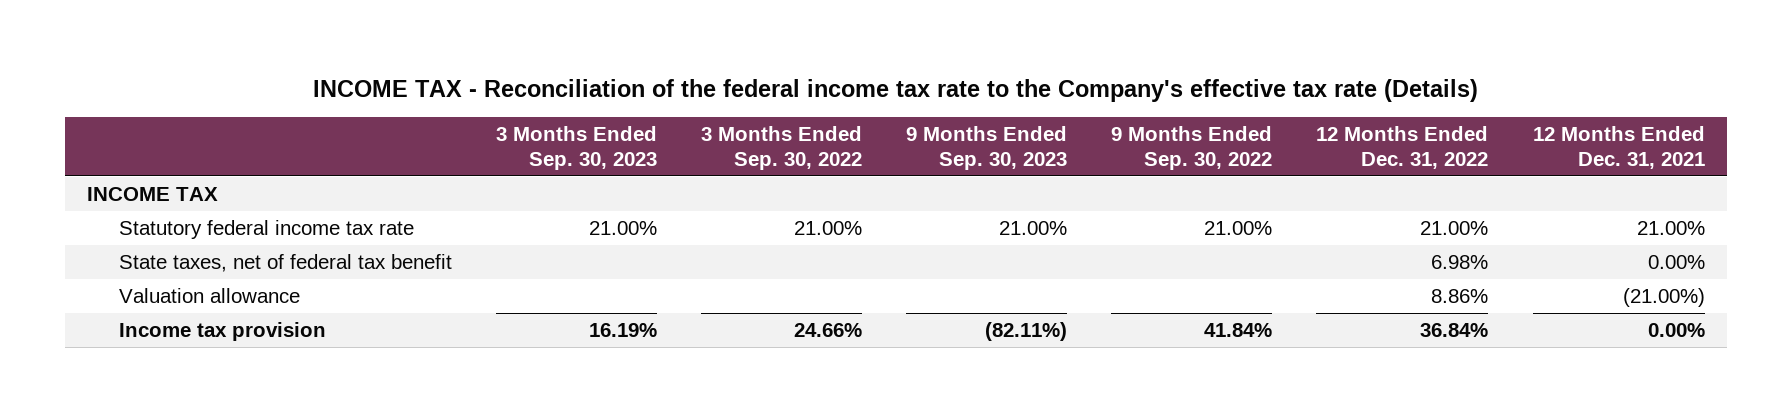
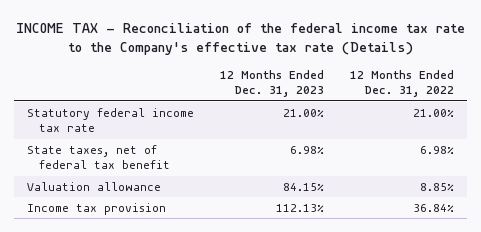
- | 3 Months Ended Sep. 30, 2023 | 3 Months Ended Sep. 30, 2022 | 9 Months Ended Sep. 30, 2023 | 9 Months Ended Sep. 30, 2022 | 12 Months Ended Dec. 31, 2022 | 12 Months Ended Dec. 31, 2021
+ | 12 Months Ended Dec. 31, 2023 | 12 Months Ended Dec. 31, 2022
- INCOME TAX
- Valuation allowance | | | | | 8.86% | (21.00%)
+ Valuation allowance | 84.15% | 8.85%

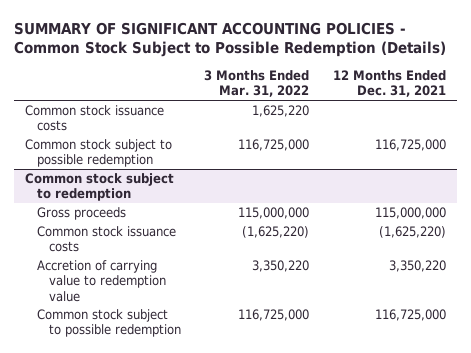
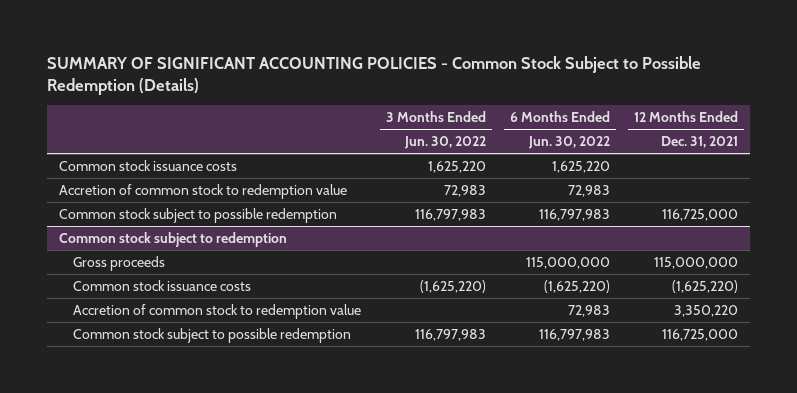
- | 3 Months Ended Mar. 31, 2022 | 12 Months Ended Dec. 31, 2021
+ | 3 Months Ended Jun. 30, 2022 | 6 Months Ended Jun. 30, 2022 | 12 Months Ended Dec. 31, 2021
+ Accretion of common stock to redemption value | 72,983 | 72,983 |
@ Common stock subject to redemption
- Accretion of carrying value to redemption value | 3,350,220 | 3,350,220
+ Accretion of common stock to redemption value | | 72,983 | 3,350,220

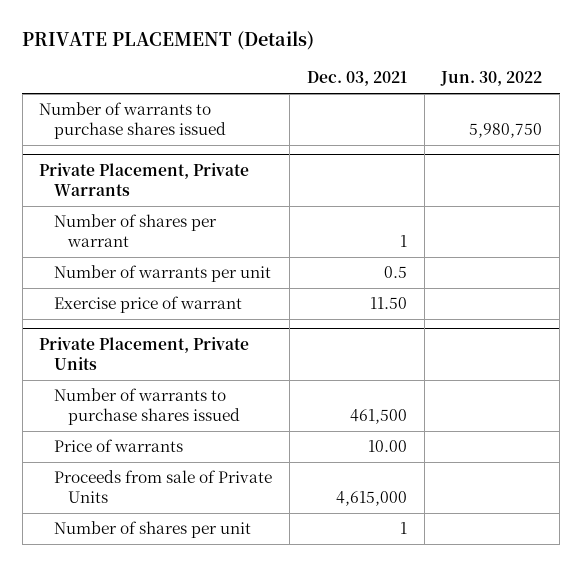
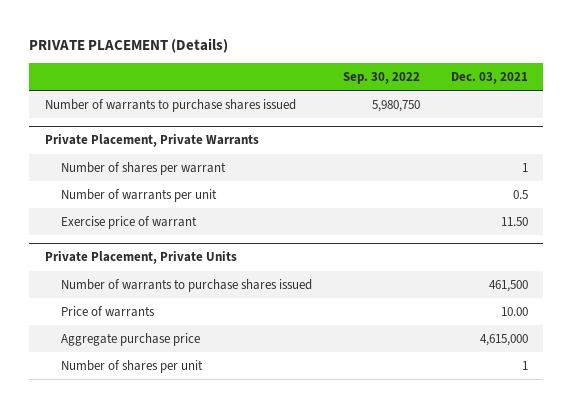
- | Dec. 03, 2021 | Jun. 30, 2022
+ | Sep. 30, 2022 | Dec. 03, 2021
@ Private Placement, Private Units
- Proceeds from sale of Private Units | 4,615,000 |
+ Aggregate purchase price | | 4,615,000

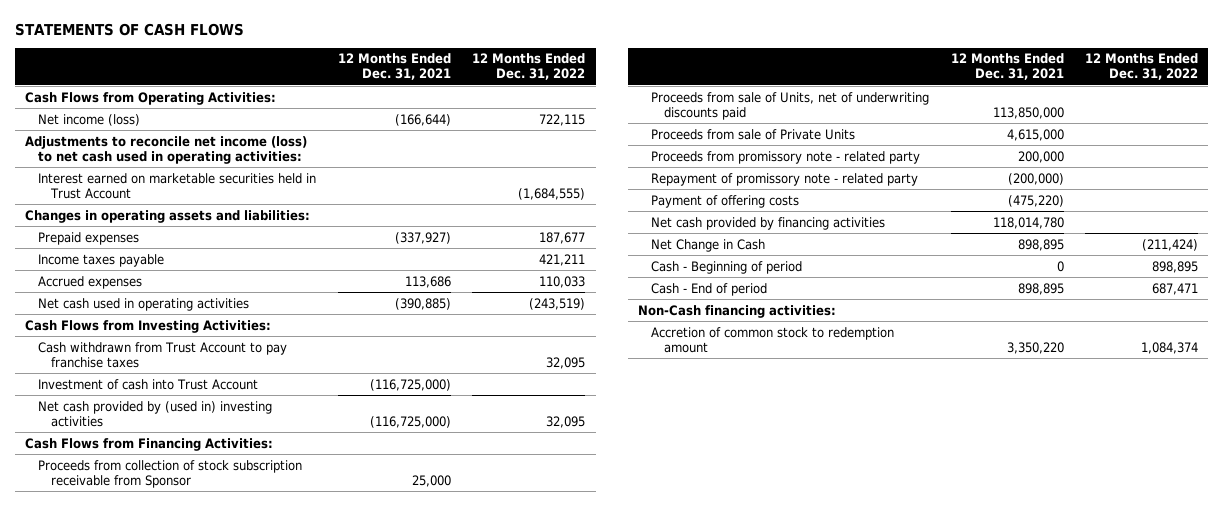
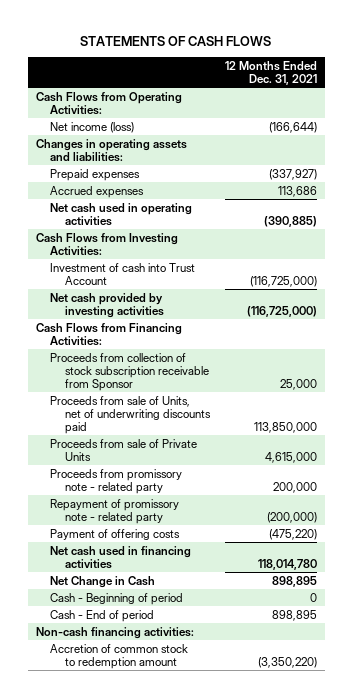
- | 12 Months Ended Dec. 31, 2021 | 12 Months Ended Dec. 31, 2022
+ | 12 Months Ended Dec. 31, 2021
- Adjustments to reconcile net income (loss) to net cash used in operating activities:
- Interest earned on marketable securities held in Trust Account | | (1,684,555)
- Income taxes payable | | 421,211
- Cash withdrawn from Trust Account to pay franchise taxes | | 32,095
- Net cash provided by (used in) investing activities | (116,725,000) | 32,095
+ Net cash provided by investing activities | (116,725,000)
- Net cash provided by financing activities | 118,014,780 |
+ Net cash used in financing activities | 118,014,780
- Non-Cash financing activities:
- Accretion of common stock to redemption amount | 3,350,220 | 1,084,374
+ Non-cash financing activities:
+ Accretion of common stock to redemption amount | (3,350,220)

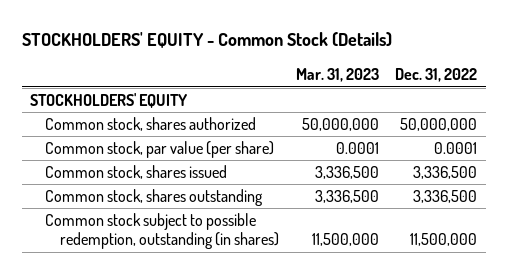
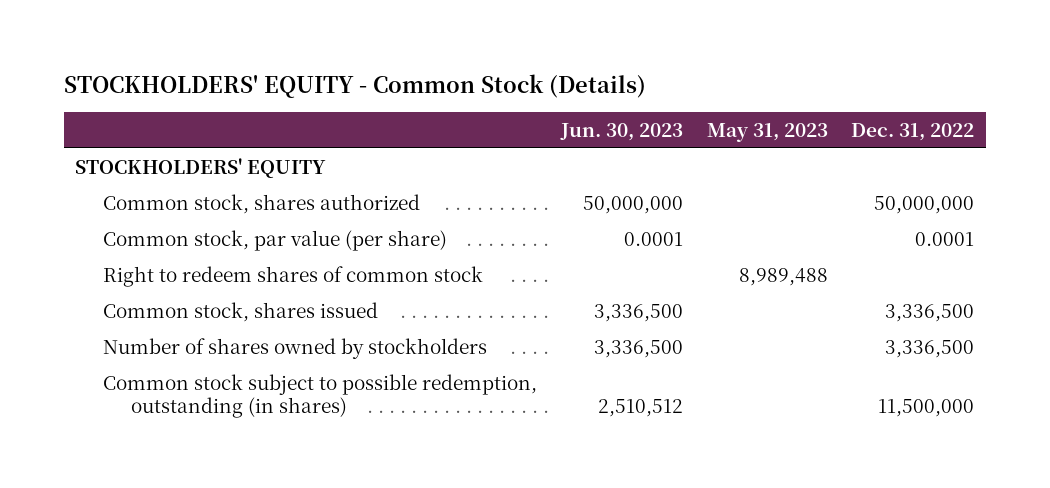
- | Mar. 31, 2023 | Dec. 31, 2022
+ | Jun. 30, 2023 | May 31, 2023 | Dec. 31, 2022
+ Right to redeem shares of common stock | | 8,989,488 |
- Common stock, shares outstanding | 3,336,500 | 3,336,500
+ Number of shares owned by stockholders | 3,336,500 | | 3,336,500

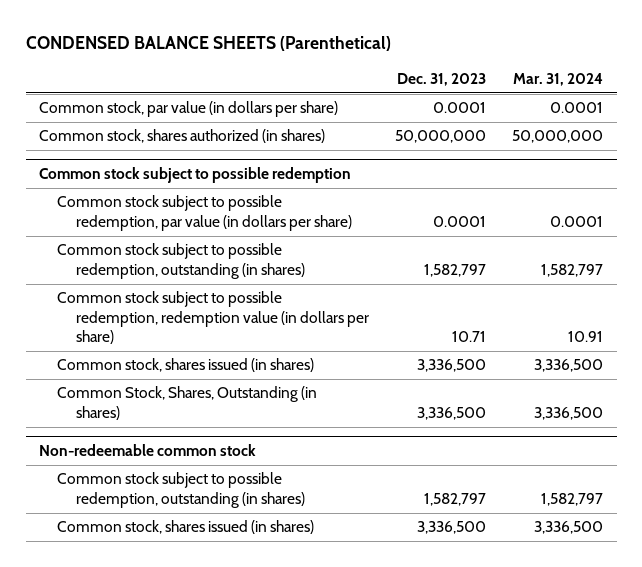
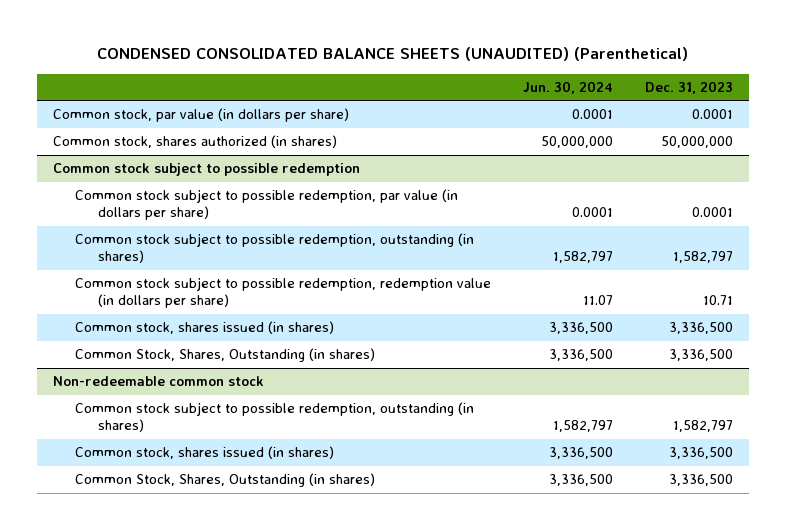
- CONDENSED BALANCE SHEETS (Parenthetical)
+ CONDENSED CONSOLIDATED BALANCE SHEETS (UNAUDITED) (Parenthetical)
- | Dec. 31, 2023 | Mar. 31, 2024
+ | Jun. 30, 2024 | Dec. 31, 2023
@ Non-redeemable common stock
+ Common Stock, Shares, Outstanding (in shares) | 3,336,500 | 3,336,500

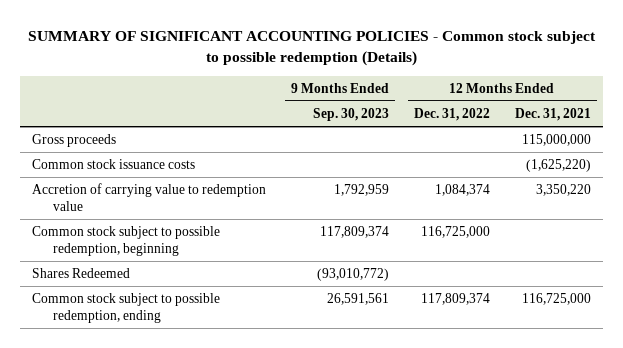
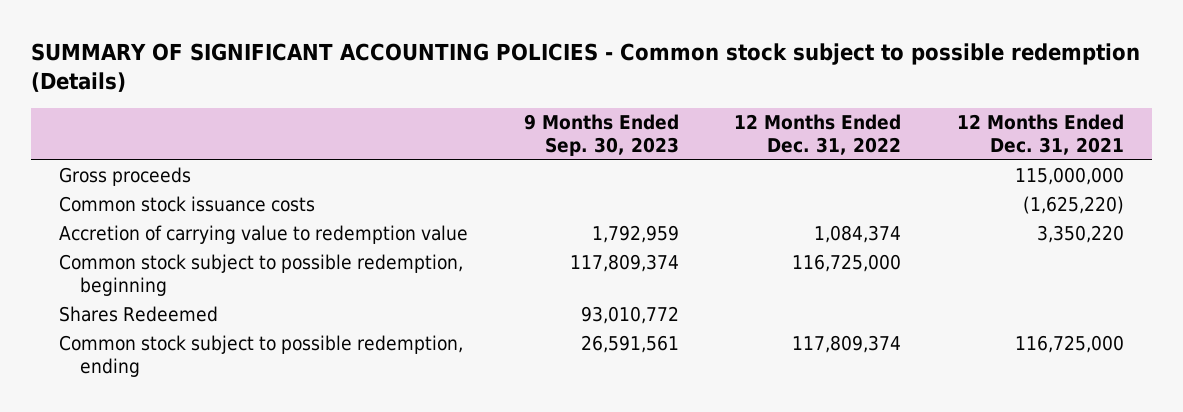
- Shares Redeemed | (93,010,772) | |
+ Shares Redeemed | 93,010,772 | |

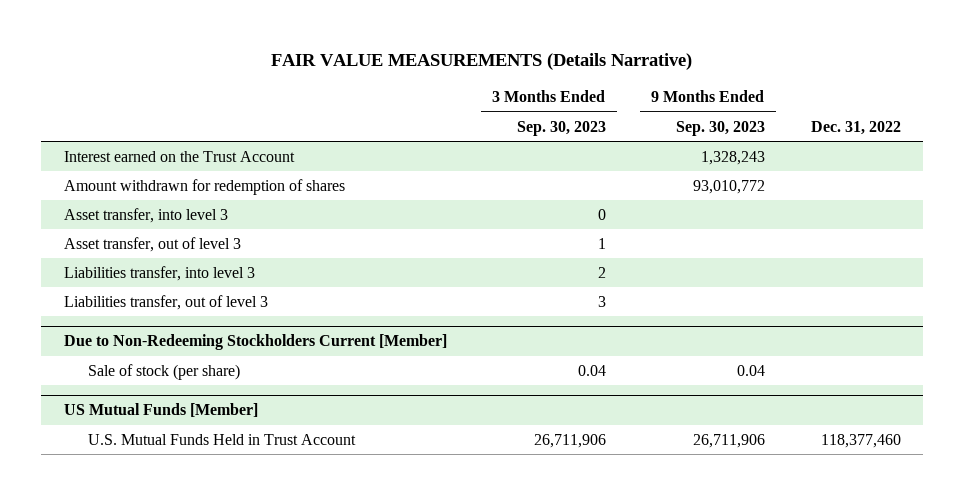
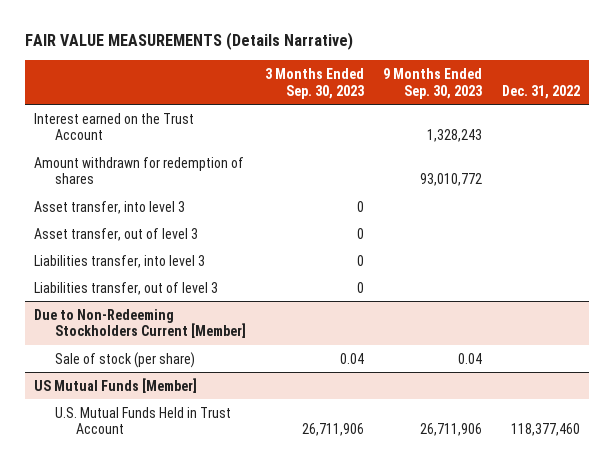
- Asset transfer, out of level 3 | 1 | |
- Liabilities transfer, into level 3 | 2 | |
- Liabilities transfer, out of level 3 | 3 | |
+ Asset transfer, out of level 3 | 0 | |
+ Liabilities transfer, into level 3 | 0 | |
+ Liabilities transfer, out of level 3 | 0 | |

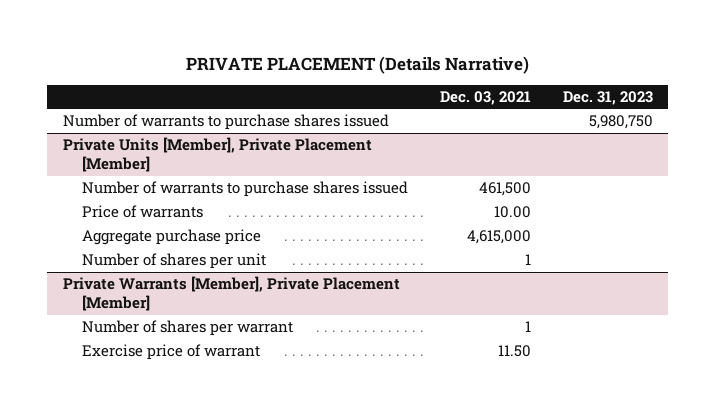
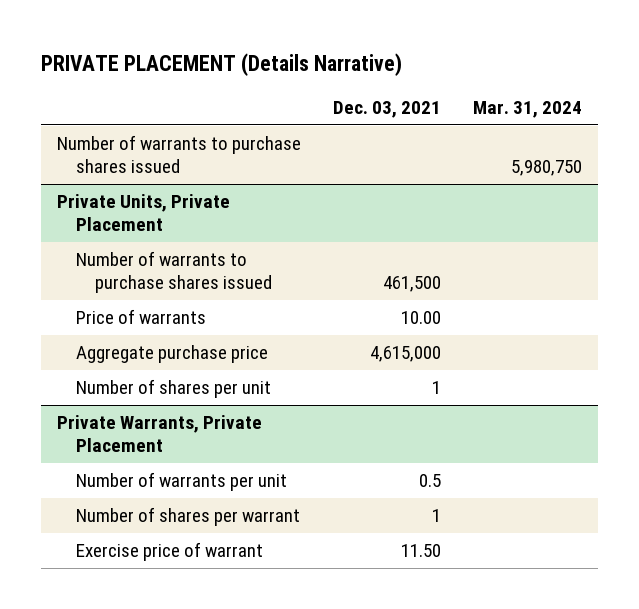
- | Dec. 03, 2021 | Dec. 31, 2023
+ | Dec. 03, 2021 | Mar. 31, 2024
- Private Units [Member], Private Placement [Member]
+ Private Units, Private Placement
- Private Warrants [Member], Private Placement [Member]
+ Private Warrants, Private Placement
+ Number of warrants per unit | 0.5 |

